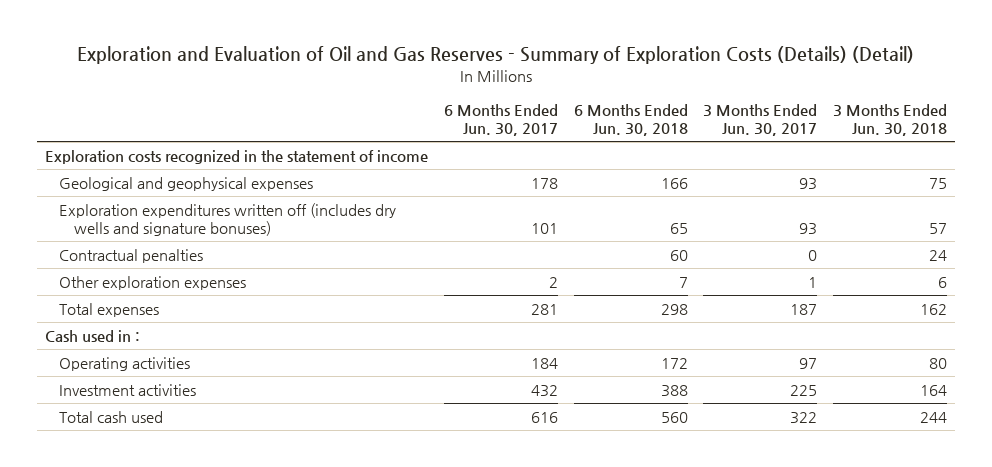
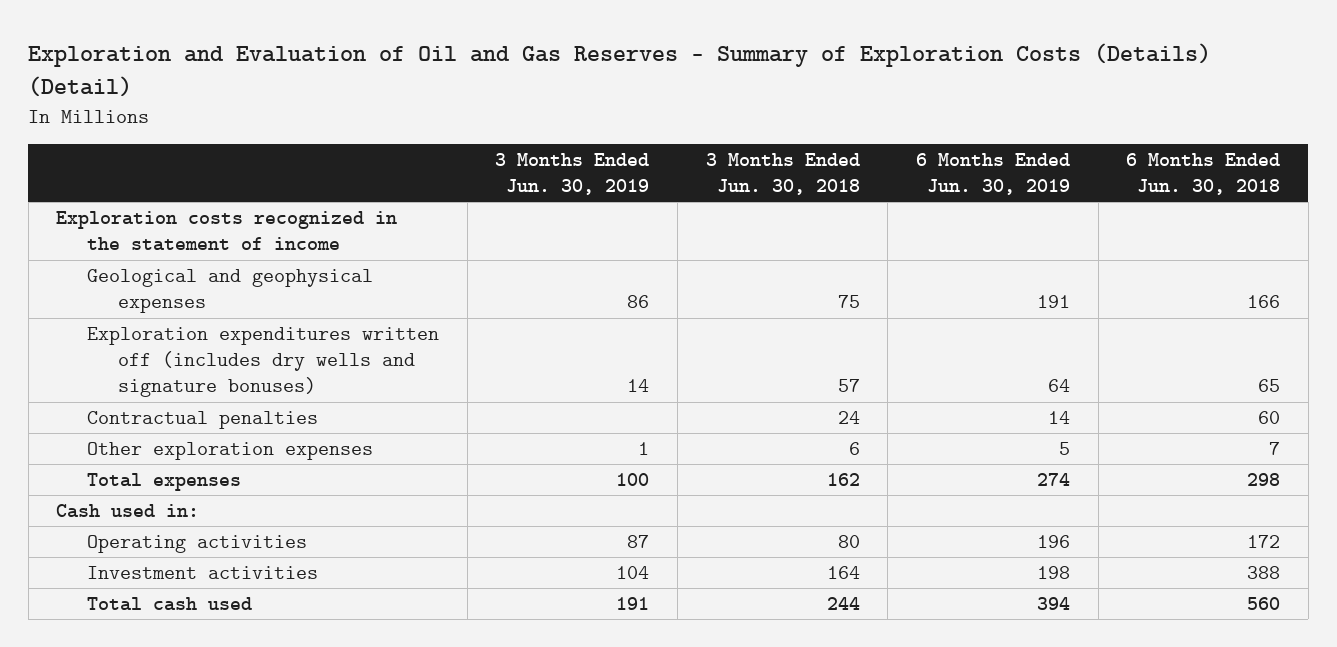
- | 6 Months Ended Jun. 30, 2017 | 6 Months Ended Jun. 30, 2018 | 3 Months Ended Jun. 30, 2017 | 3 Months Ended Jun. 30, 2018
+ | 3 Months Ended Jun. 30, 2019 | 3 Months Ended Jun. 30, 2018 | 6 Months Ended Jun. 30, 2019 | 6 Months Ended Jun. 30, 2018
- Cash used in :
+ Cash used in:

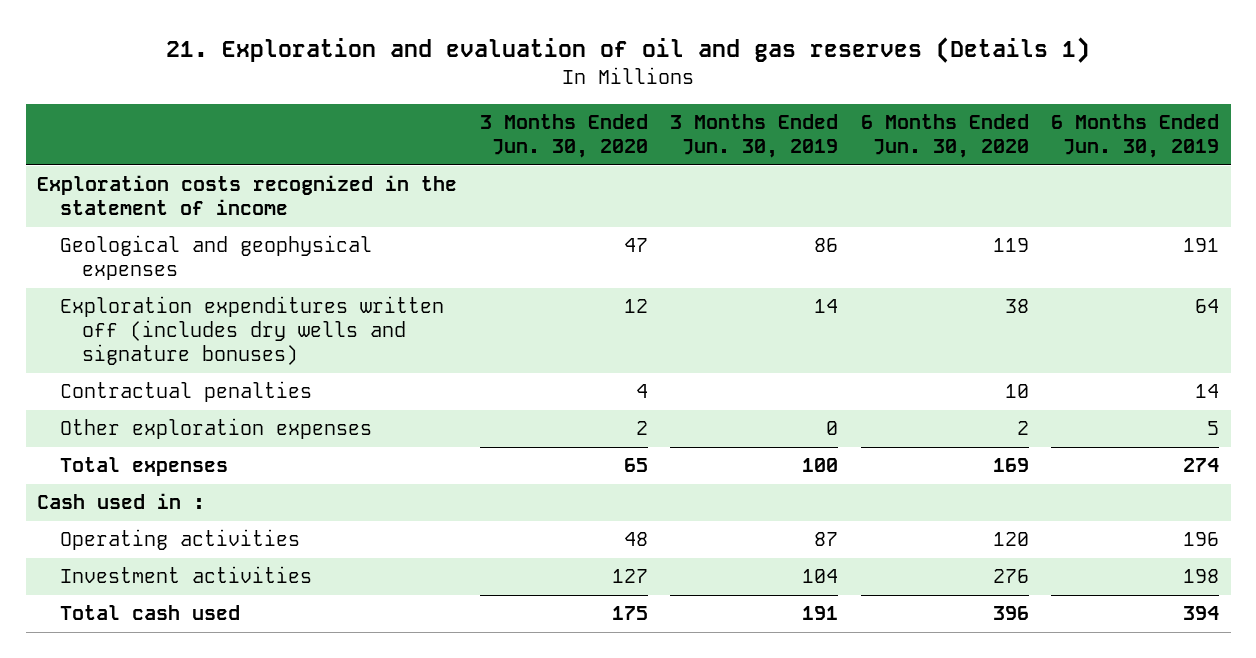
- Exploration and Evaluation of Oil and Gas Reserves - Summary of Exploration Costs (Details) (Detail)
+ 21. Exploration and evaluation of oil and gas reserves (Details 1)
- | 3 Months Ended Jun. 30, 2019 | 3 Months Ended Jun. 30, 2018 | 6 Months Ended Jun. 30, 2019 | 6 Months Ended Jun. 30, 2018
+ | 3 Months Ended Jun. 30, 2020 | 3 Months Ended Jun. 30, 2019 | 6 Months Ended Jun. 30, 2020 | 6 Months Ended Jun. 30, 2019
- Other exploration expenses | 1 | 6 | 5 | 7
+ Other exploration expenses | 2 | 0 | 2 | 5
- Cash used in:
+ Cash used in :

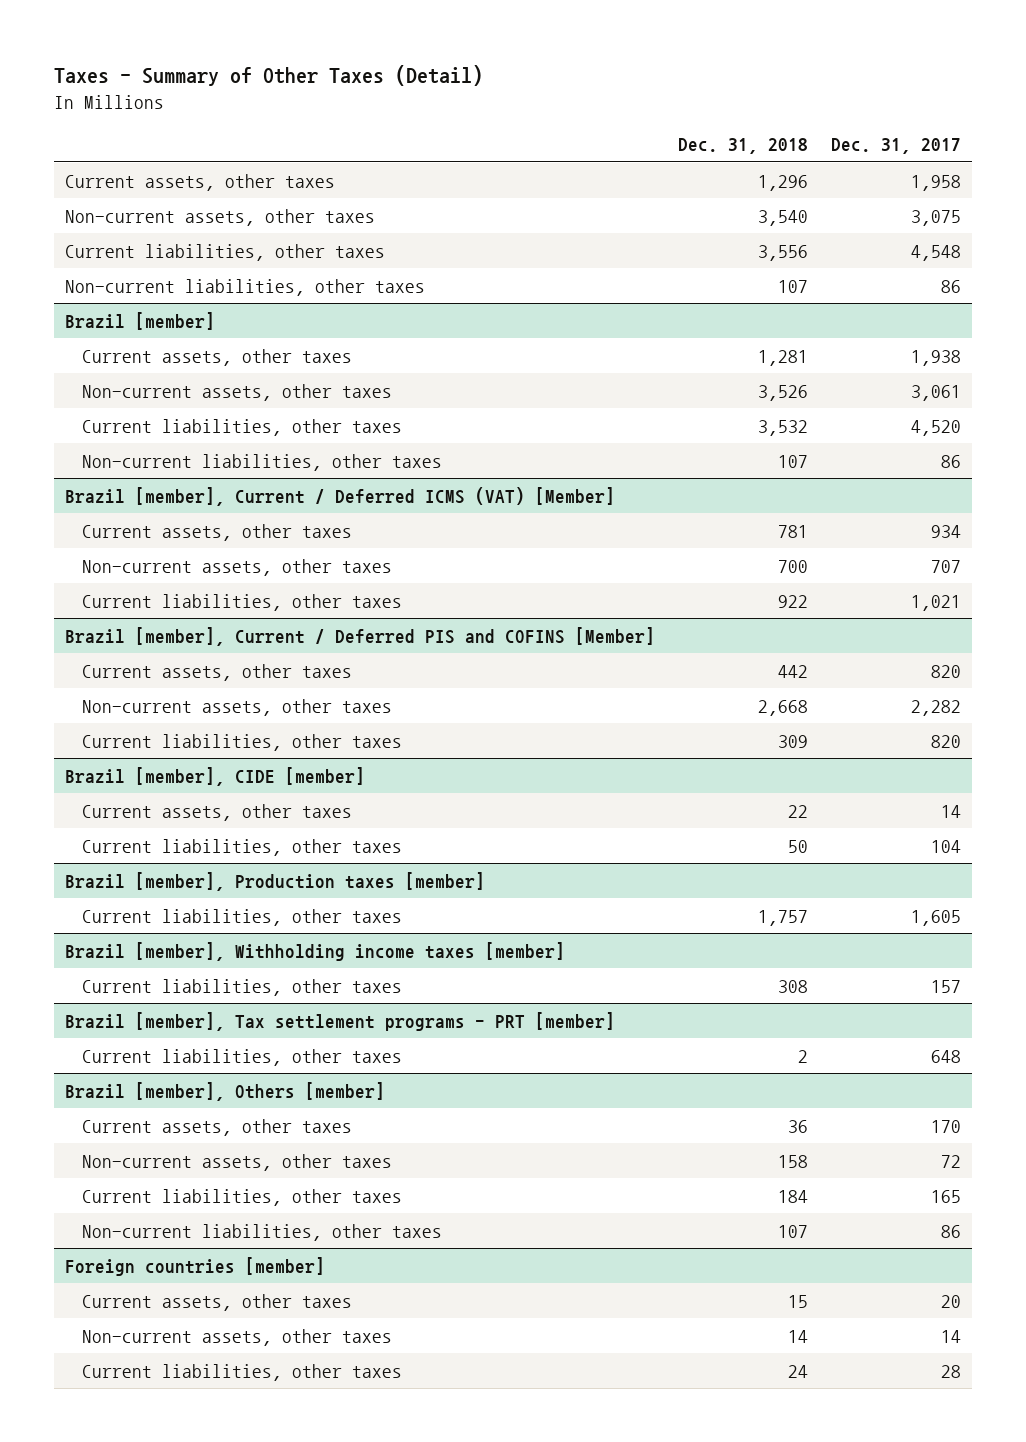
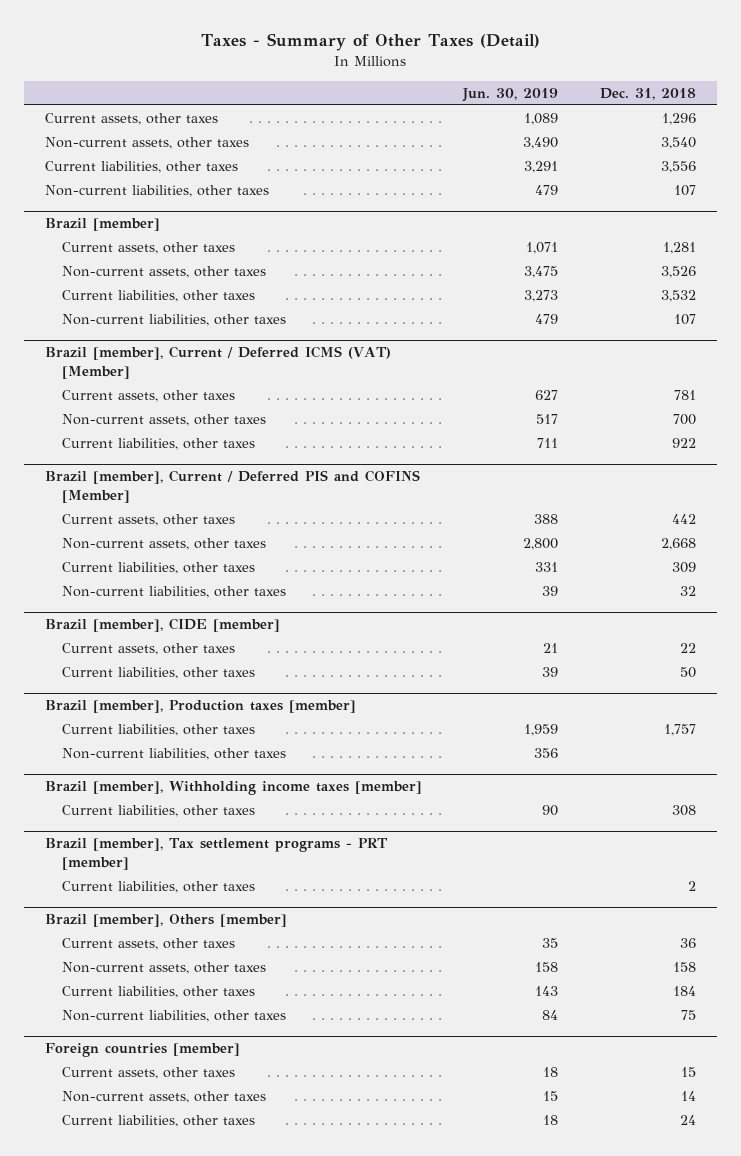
- | Dec. 31, 2018 | Dec. 31, 2017
+ | Jun. 30, 2019 | Dec. 31, 2018
@ Brazil [member], Current / Deferred PIS and COFINS [Member]
+ Non-current liabilities, other taxes | 39 | 32
@ Brazil [member], Production taxes [member]
+ Non-current liabilities, other taxes | 356 |
@ Brazil [member], Others [member]
- Non-current liabilities, other taxes | 107 | 86
+ Non-current liabilities, other taxes | 84 | 75

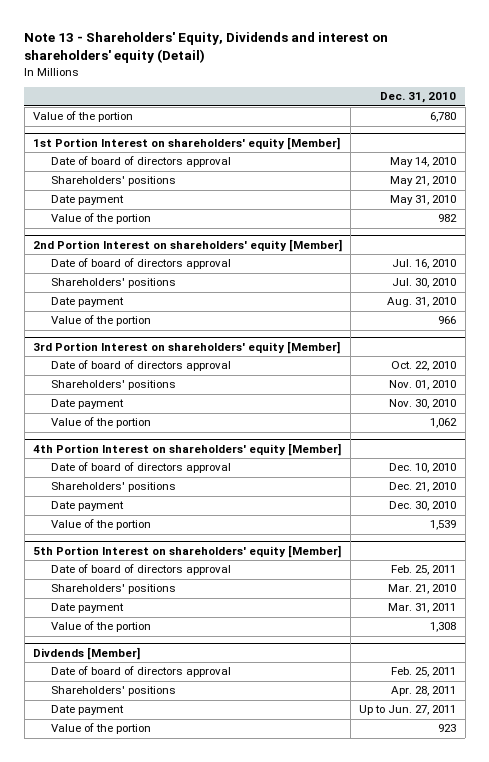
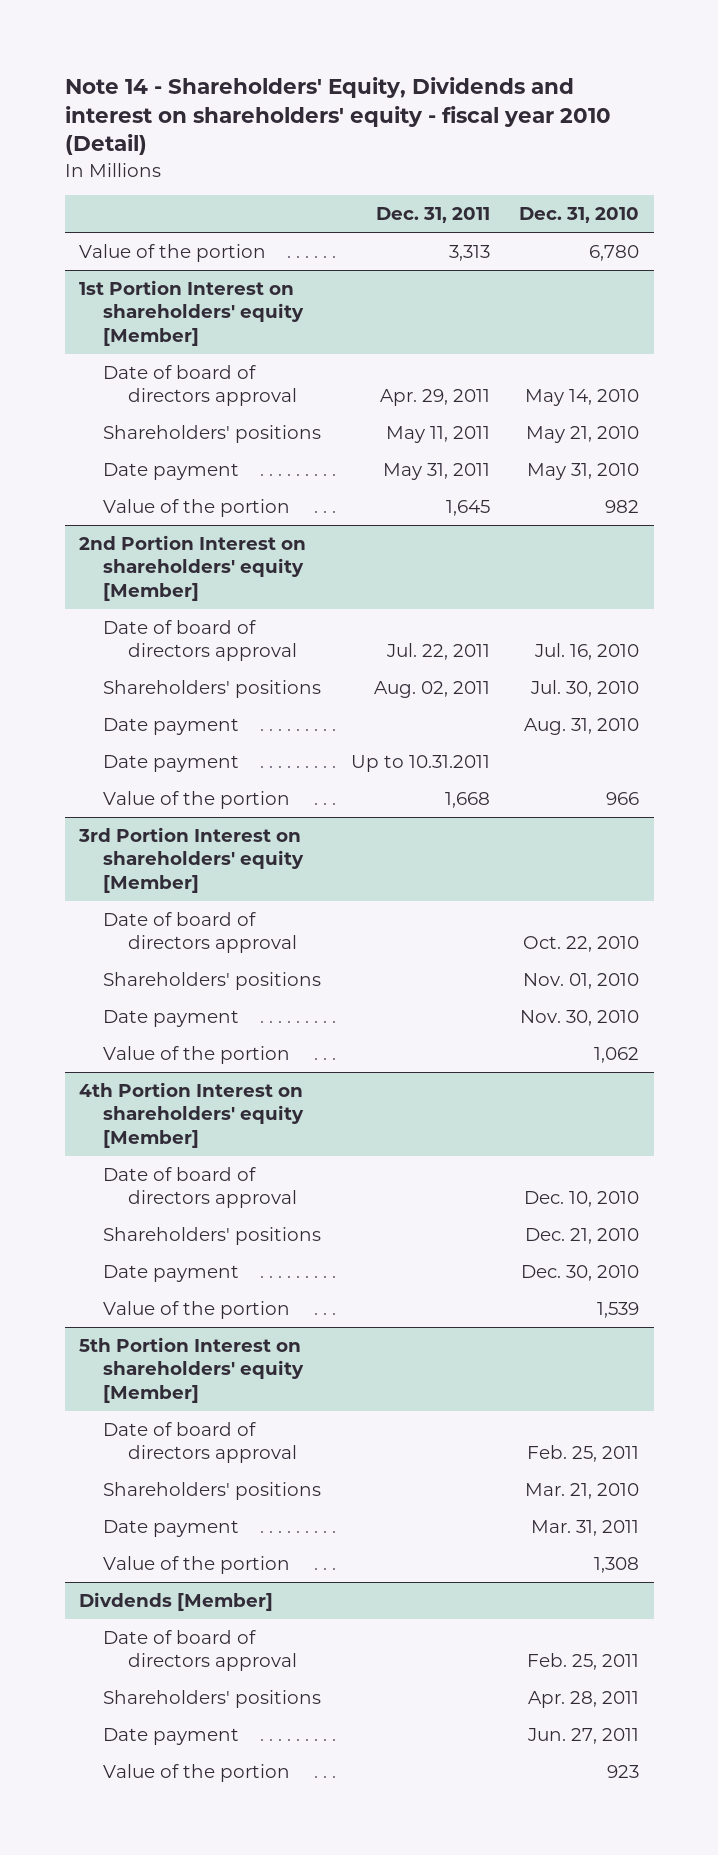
- Note 13 - Shareholders' Equity, Dividends and interest on shareholders' equity (Detail)
+ Note 14 - Shareholders' Equity, Dividends and interest on shareholders' equity - fiscal year 2010 (Detail)
- | Dec. 31, 2010
+ | Dec. 31, 2011 | Dec. 31, 2010
@ 2nd Portion Interest on shareholders' equity [Member]
+ Date payment | Up to 10.31.2011 |
@ Divdends [Member]
- Date payment | Up to Jun. 27, 2011
+ Date payment | | Jun. 27, 2011

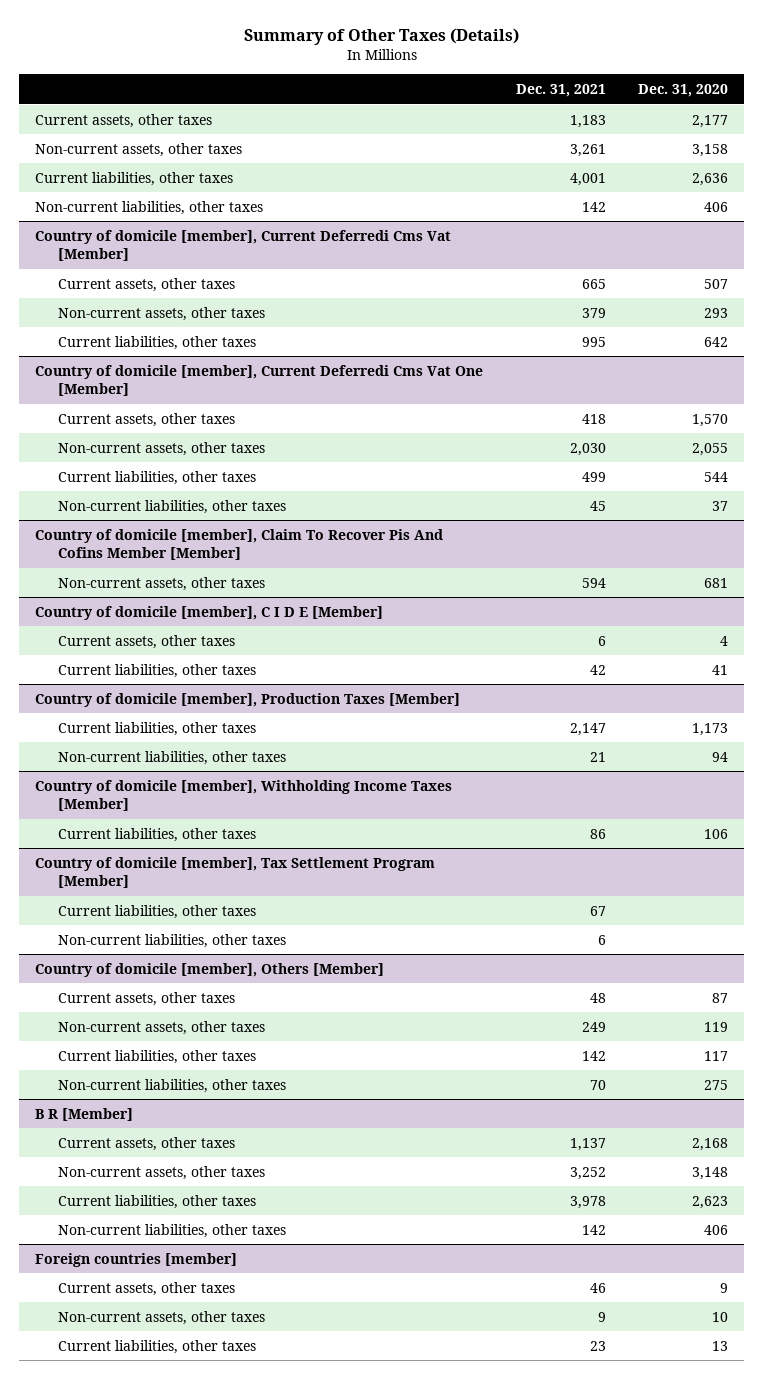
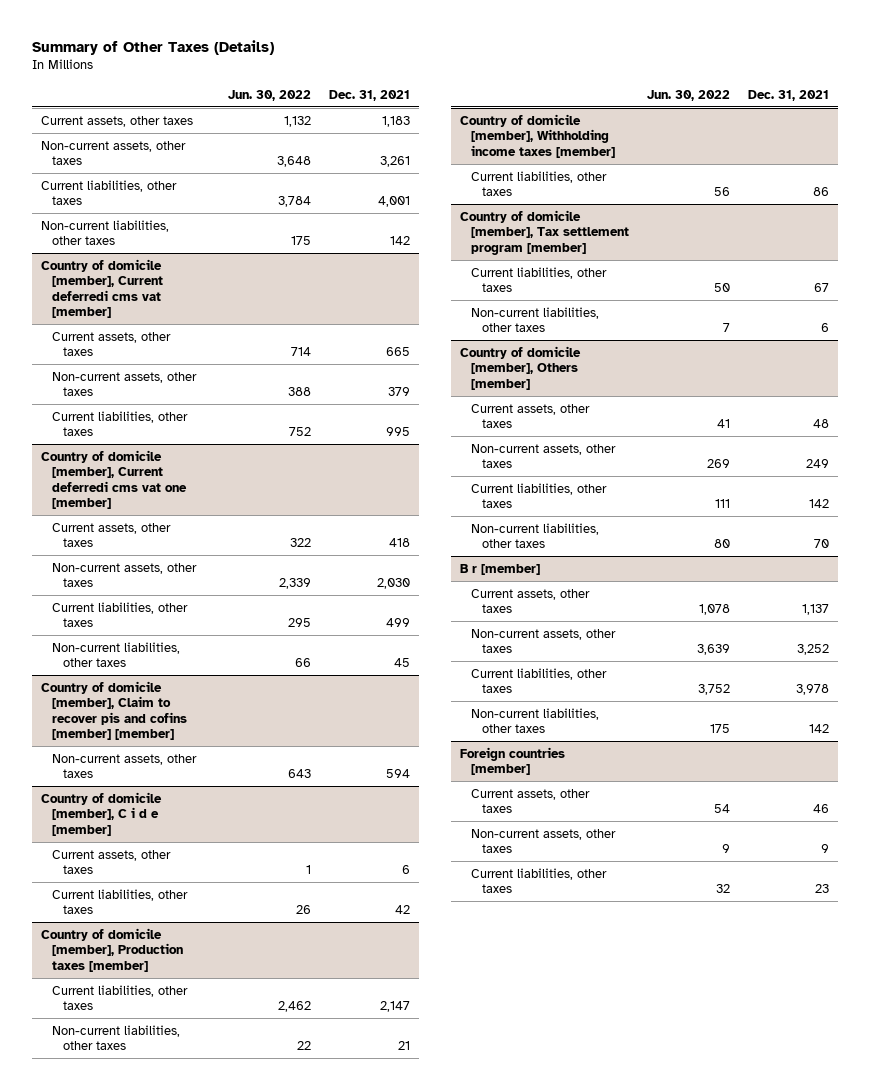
- | Dec. 31, 2021 | Dec. 31, 2020
+ | Jun. 30, 2022 | Dec. 31, 2021
- Country of domicile [member], Current Deferredi Cms Vat [Member]
+ Country of domicile [member], Current deferredi cms vat [member]
- Country of domicile [member], Current Deferredi Cms Vat One [Member]
+ Country of domicile [member], Current deferredi cms vat one [member]
- Country of domicile [member], Claim To Recover Pis And Cofins Member [Member]
+ Country of domicile [member], Claim to recover pis and cofins [member] [member]
- Country of domicile [member], C I D E [Member]
+ Country of domicile [member], C i d e [member]
- Country of domicile [member], Production Taxes [Member]
+ Country of domicile [member], Production taxes [member]
- Country of domicile [member], Withholding Income Taxes [Member]
+ Country of domicile [member], Withholding income taxes [member]
- Country of domicile [member], Tax Settlement Program [Member]
+ Country of domicile [member], Tax settlement program [member]
- Country of domicile [member], Others [Member]
+ Country of domicile [member], Others [member]
- B R [Member]
+ B r [member]

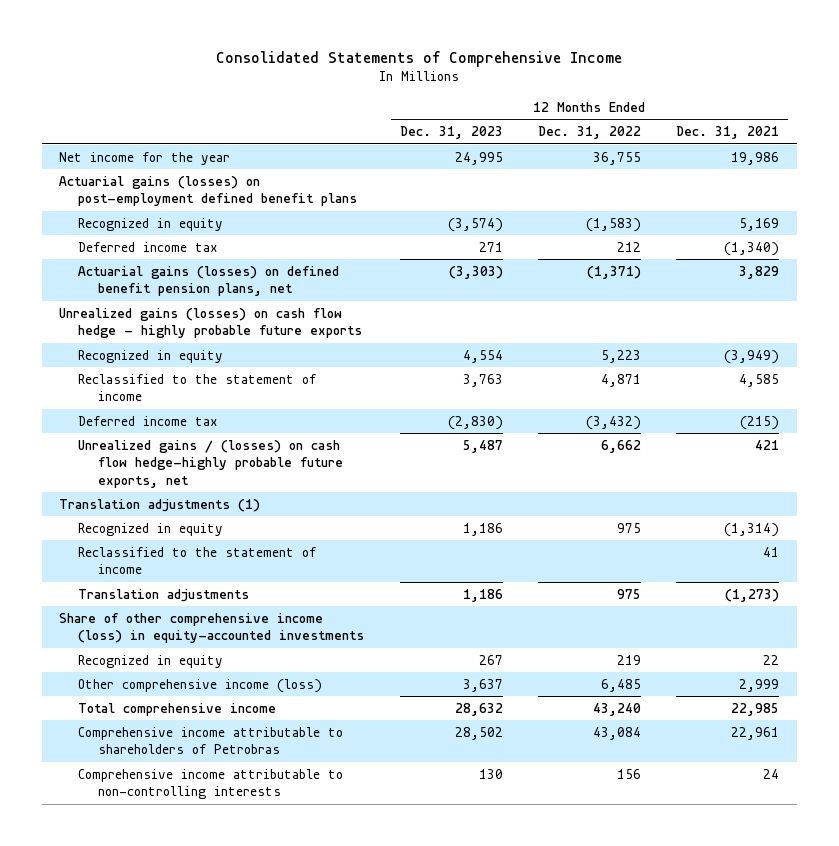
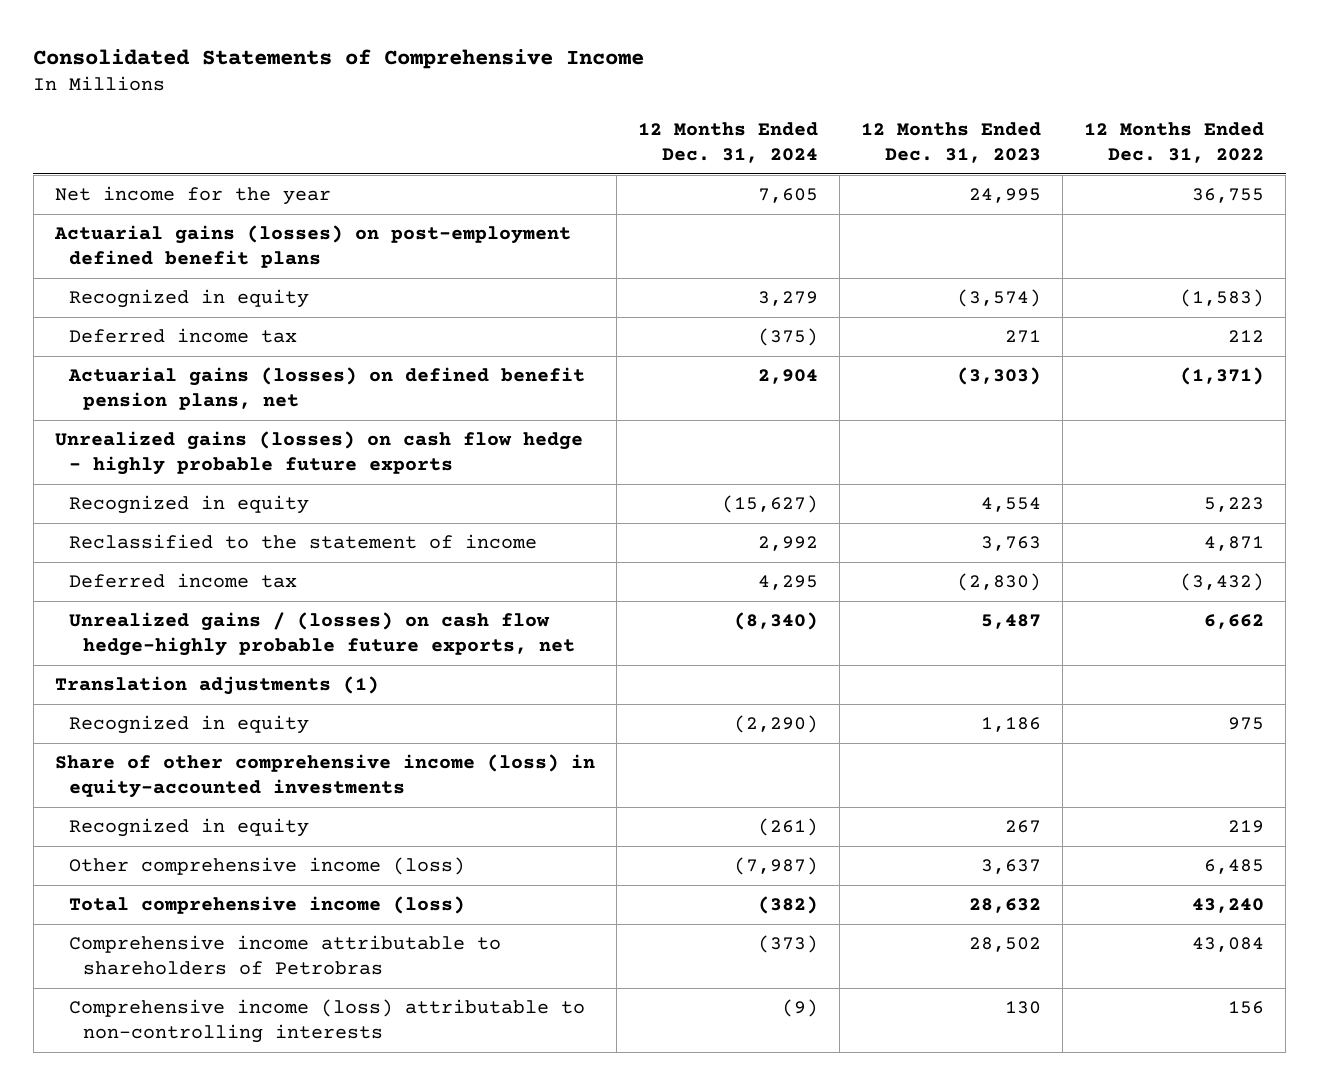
- | 12 Months Ended Dec. 31, 2023 | 12 Months Ended Dec. 31, 2022 | 12 Months Ended Dec. 31, 2021
+ | 12 Months Ended Dec. 31, 2024 | 12 Months Ended Dec. 31, 2023 | 12 Months Ended Dec. 31, 2022
- Reclassified to the statement of income | | | 41
- Translation adjustments | 1,186 | 975 | (1,273)
- Total comprehensive income | 28,632 | 43,240 | 22,985
+ Total comprehensive income (loss) | (382) | 28,632 | 43,240
- Comprehensive income attributable to non-controlling interests | 130 | 156 | 24
+ Comprehensive income (loss) attributable to non-controlling interests | (9) | 130 | 156

